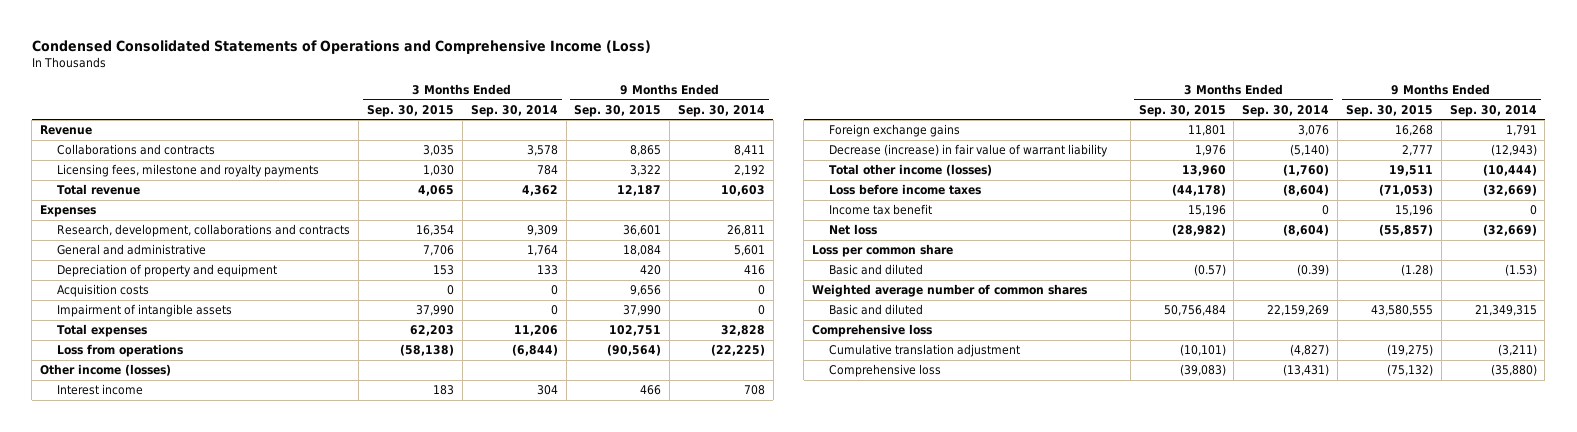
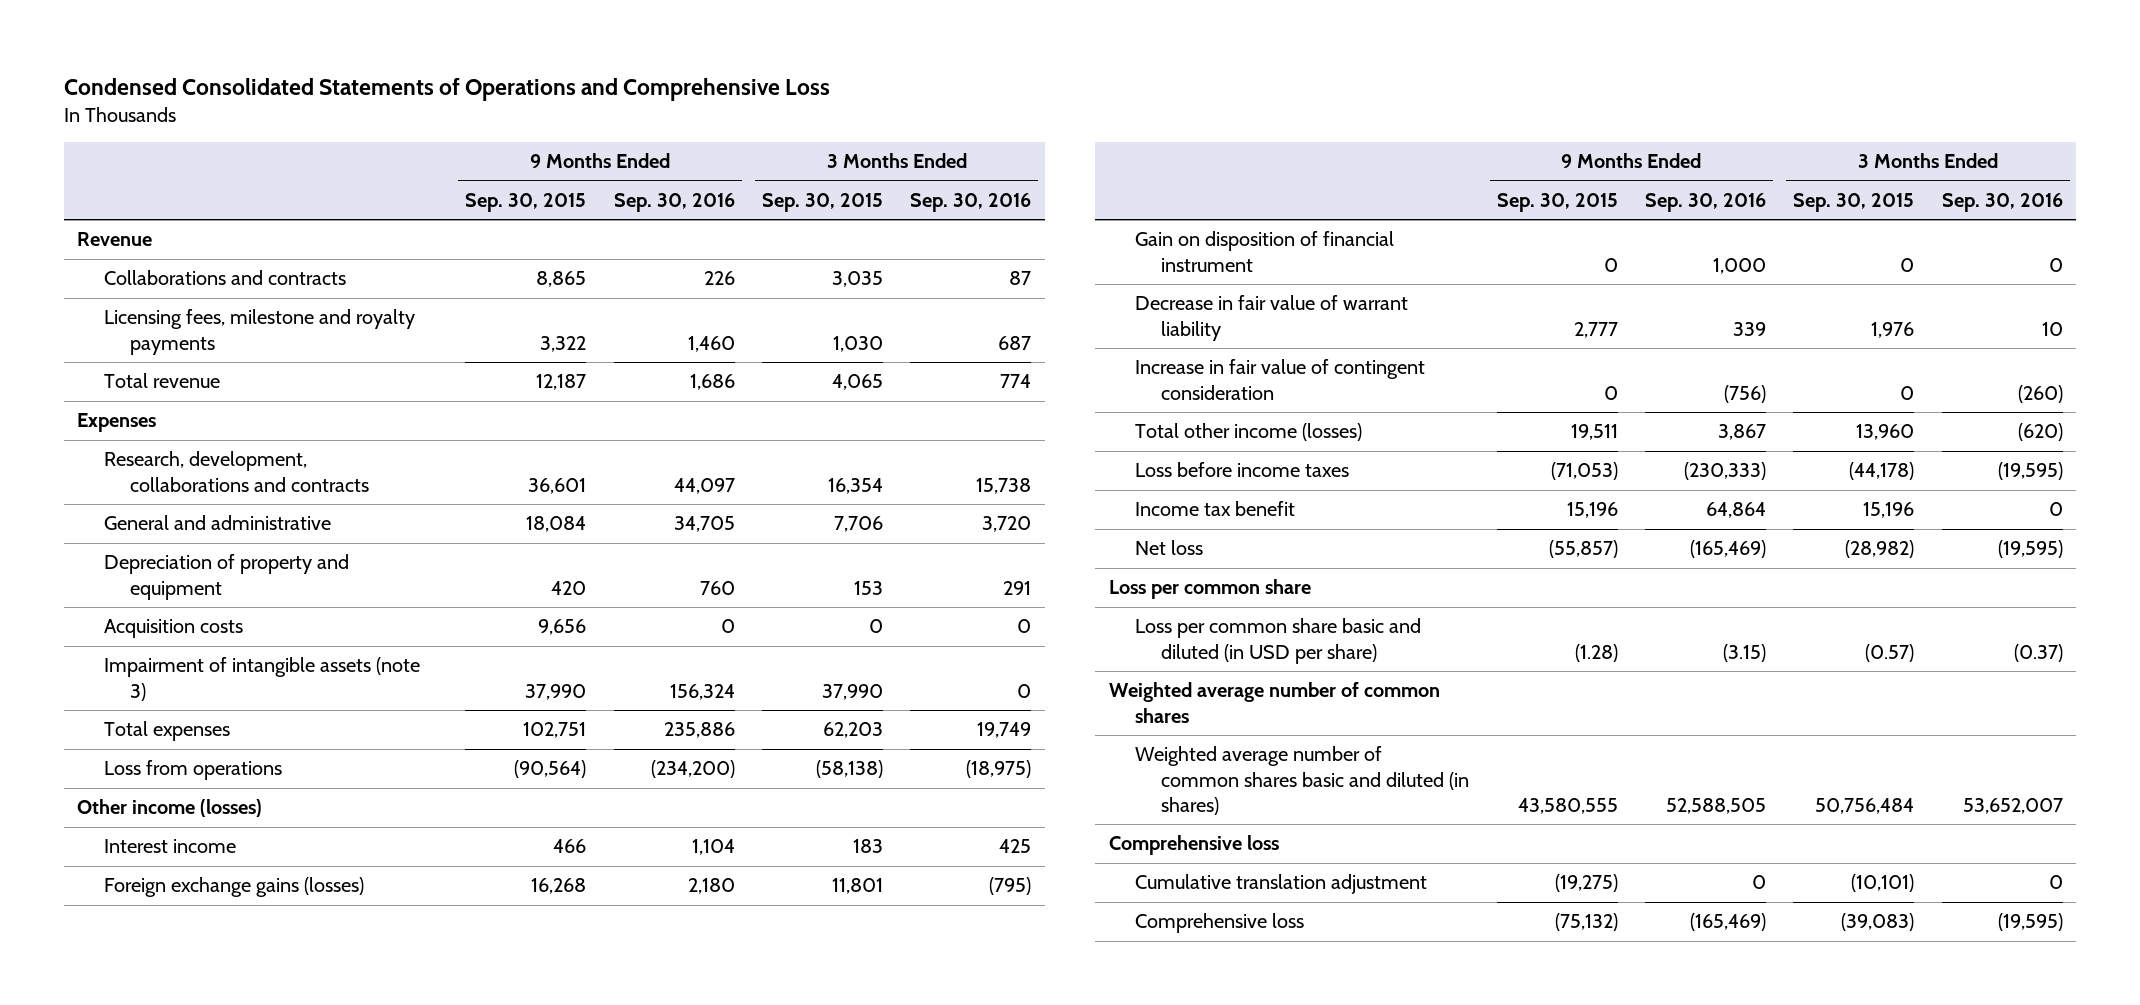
- Condensed Consolidated Statements of Operations and Comprehensive Income (Loss)
+ Condensed Consolidated Statements of Operations and Comprehensive Loss
- | 3 Months Ended Sep. 30, 2015 | 3 Months Ended Sep. 30, 2014 | 9 Months Ended Sep. 30, 2015 | 9 Months Ended Sep. 30, 2014
+ | 9 Months Ended Sep. 30, 2015 | 9 Months Ended Sep. 30, 2016 | 3 Months Ended Sep. 30, 2015 | 3 Months Ended Sep. 30, 2016
- Impairment of intangible assets | 37,990 | 0 | 37,990 | 0
+ Impairment of intangible assets (note 3) | 37,990 | 156,324 | 37,990 | 0
- Foreign exchange gains | 11,801 | 3,076 | 16,268 | 1,791
- Decrease (increase) in fair value of warrant liability | 1,976 | (5,140) | 2,777 | (12,943)
+ Foreign exchange gains (losses) | 16,268 | 2,180 | 11,801 | (795)
+ Gain on disposition of financial instrument | 0 | 1,000 | 0 | 0
+ Decrease in fair value of warrant liability | 2,777 | 339 | 1,976 | 10
+ Increase in fair value of contingent consideration | 0 | (756) | 0 | (260)
- Basic and diluted | (0.57) | (0.39) | (1.28) | (1.53)
+ Loss per common share basic and diluted (in USD per share) | (1.28) | (3.15) | (0.57) | (0.37)
- Basic and diluted | 50,756,484 | 22,159,269 | 43,580,555 | 21,349,315
+ Weighted average number of common shares basic and diluted (in shares) | 43,580,555 | 52,588,505 | 50,756,484 | 53,652,007

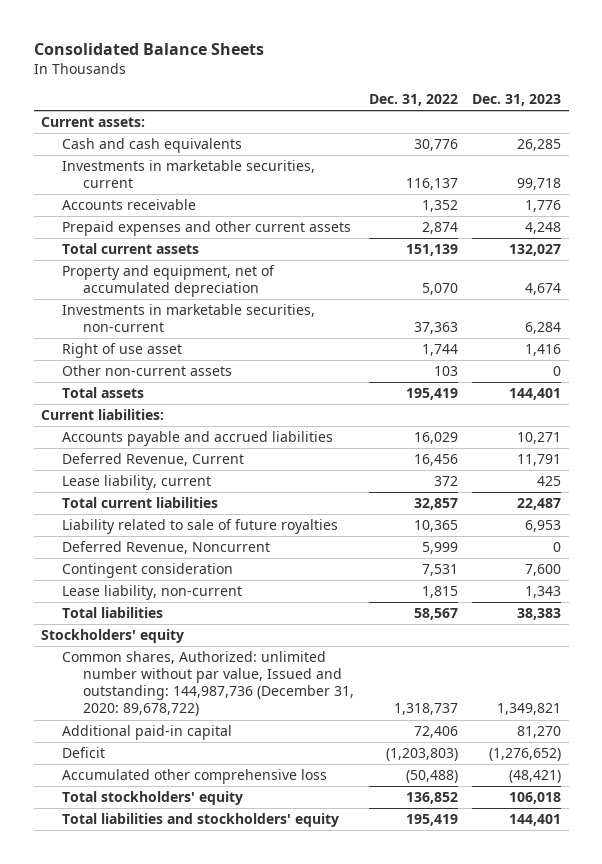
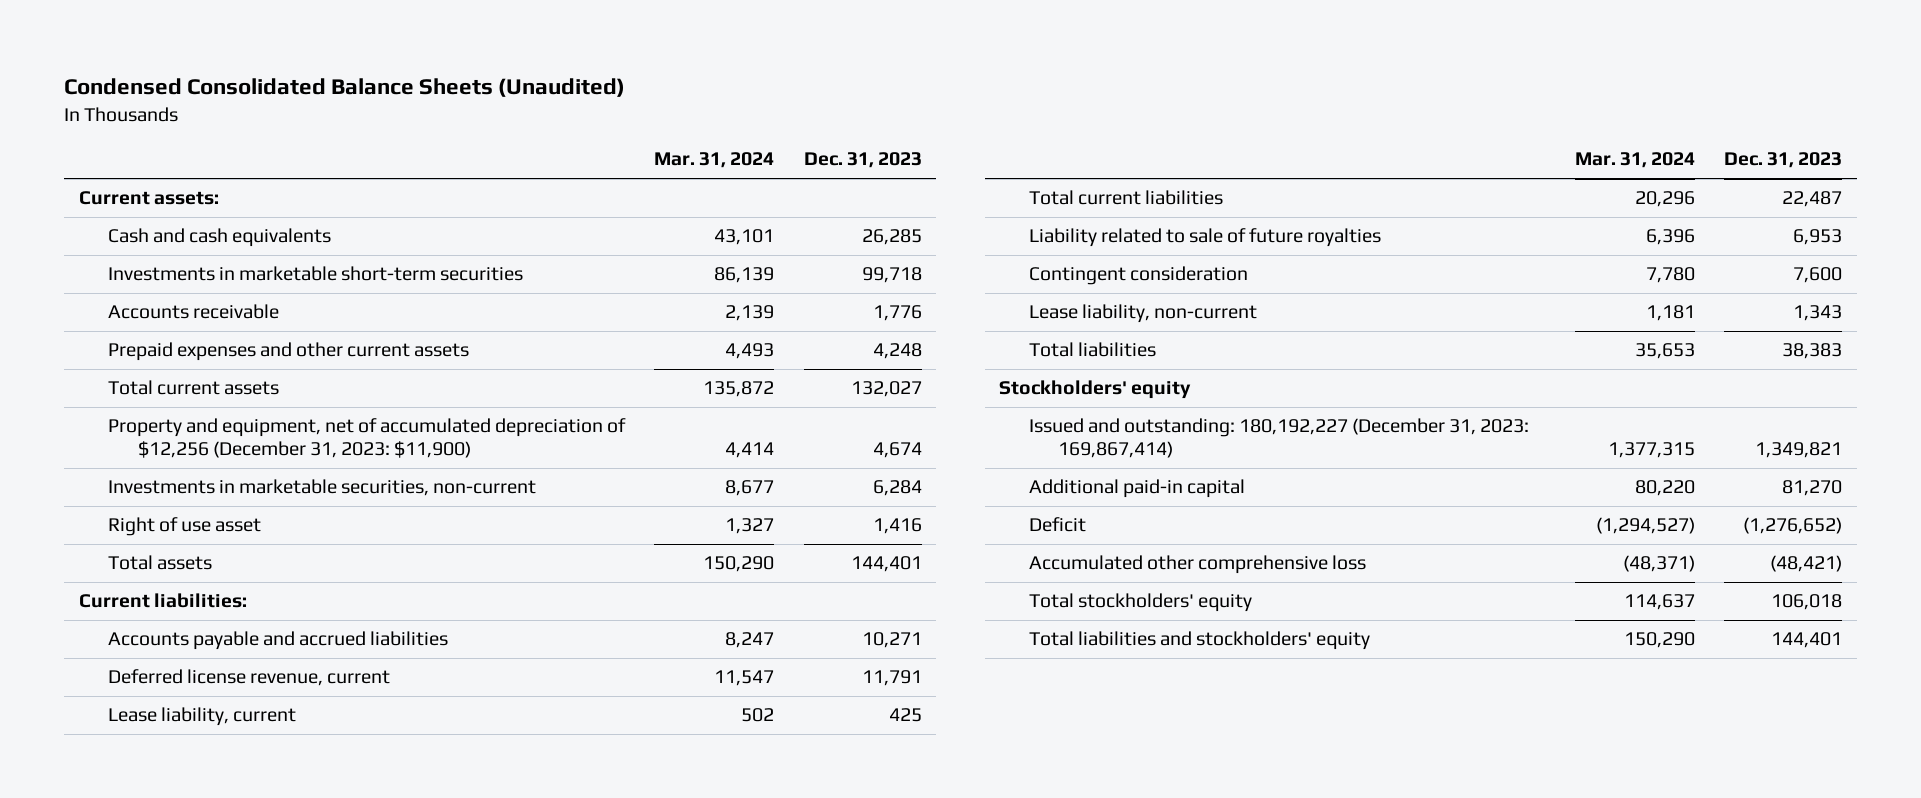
- Consolidated Balance Sheets
+ Condensed Consolidated Balance Sheets (Unaudited)
- | Dec. 31, 2022 | Dec. 31, 2023
+ | Mar. 31, 2024 | Dec. 31, 2023
- Investments in marketable securities, current | 116,137 | 99,718
+ Investments in marketable short-term securities | 86,139 | 99,718
- Property and equipment, net of accumulated depreciation | 5,070 | 4,674
+ Property and equipment, net of accumulated depreciation of $12,256 (December 31, 2023: $11,900) | 4,414 | 4,674
- Other non-current assets | 103 | 0
- Deferred Revenue, Current | 16,456 | 11,791
+ Deferred license revenue, current | 11,547 | 11,791
- Deferred Revenue, Noncurrent | 5,999 | 0
- Common shares, Authorized: unlimited number without par value, Issued and outstanding: 144,987,736 (December 31, 2020: 89,678,722) | 1,318,737 | 1,349,821
+ Issued and outstanding: 180,192,227 (December 31, 2023: 169,867,414) | 1,377,315 | 1,349,821

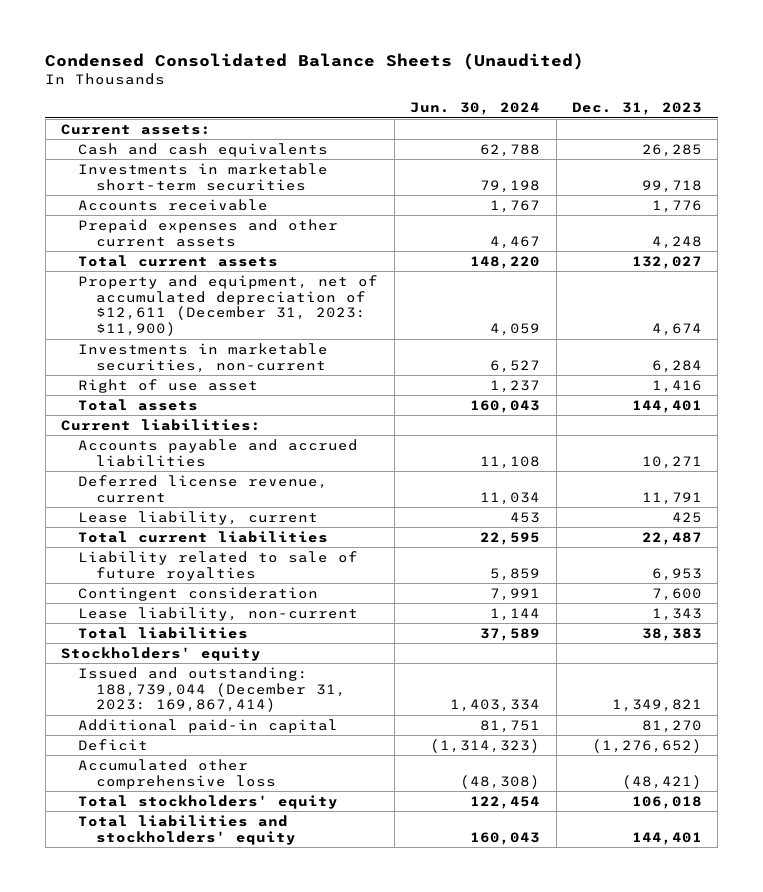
- | Mar. 31, 2024 | Dec. 31, 2023
+ | Jun. 30, 2024 | Dec. 31, 2023
- Property and equipment, net of accumulated depreciation of $12,256 (December 31, 2023: $11,900) | 4,414 | 4,674
+ Property and equipment, net of accumulated depreciation of $12,611 (December 31, 2023: $11,900) | 4,059 | 4,674
- Issued and outstanding: 180,192,227 (December 31, 2023: 169,867,414) | 1,377,315 | 1,349,821
+ Issued and outstanding: 188,739,044 (December 31, 2023: 169,867,414) | 1,403,334 | 1,349,821

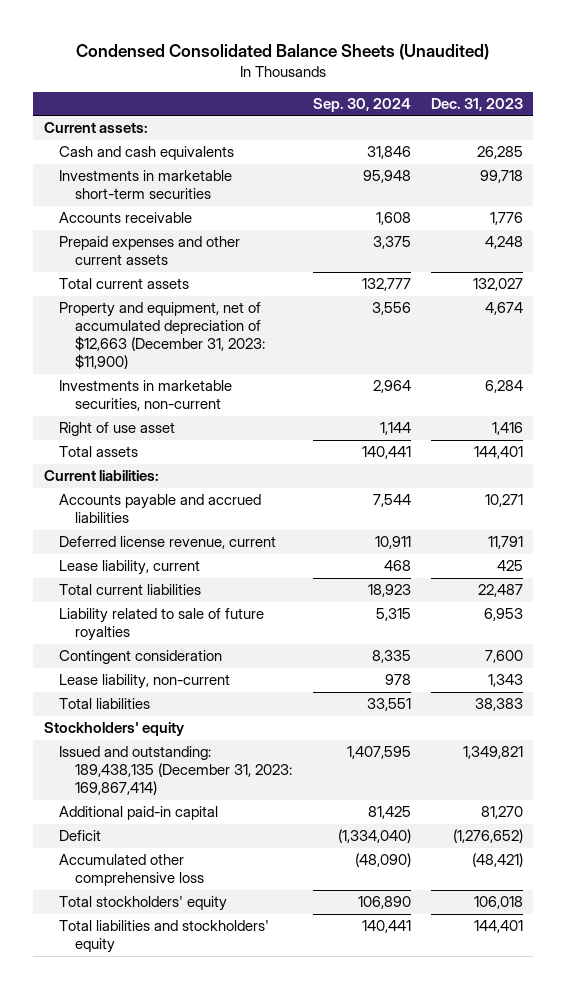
- | Jun. 30, 2024 | Dec. 31, 2023
+ | Sep. 30, 2024 | Dec. 31, 2023
- Property and equipment, net of accumulated depreciation of $12,611 (December 31, 2023: $11,900) | 4,059 | 4,674
+ Property and equipment, net of accumulated depreciation of $12,663 (December 31, 2023: $11,900) | 3,556 | 4,674
- Issued and outstanding: 188,739,044 (December 31, 2023: 169,867,414) | 1,403,334 | 1,349,821
+ Issued and outstanding: 189,438,135 (December 31, 2023: 169,867,414) | 1,407,595 | 1,349,821

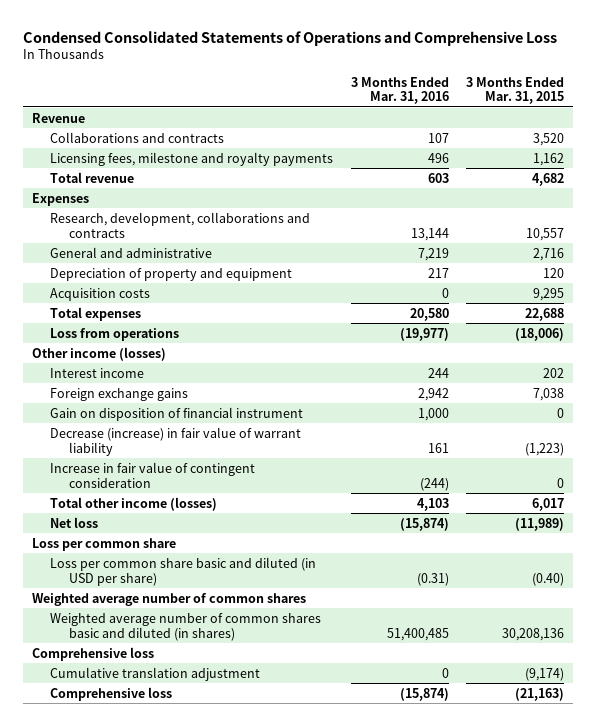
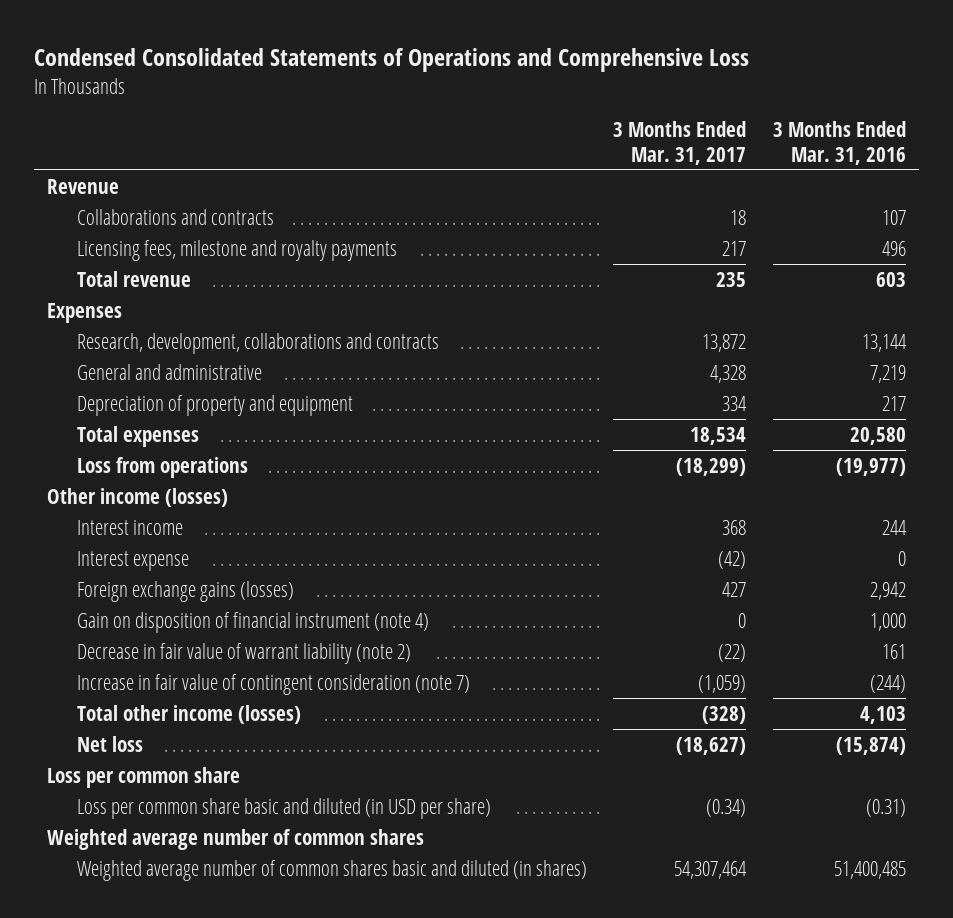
- | 3 Months Ended Mar. 31, 2016 | 3 Months Ended Mar. 31, 2015
+ | 3 Months Ended Mar. 31, 2017 | 3 Months Ended Mar. 31, 2016
- Acquisition costs | 0 | 9,295
- Foreign exchange gains | 2,942 | 7,038
- Gain on disposition of financial instrument | 1,000 | 0
- Decrease (increase) in fair value of warrant liability | 161 | (1,223)
- Increase in fair value of contingent consideration | (244) | 0
+ Interest expense | (42) | 0
+ Foreign exchange gains (losses) | 427 | 2,942
+ Gain on disposition of financial instrument (note 4) | 0 | 1,000
+ Decrease in fair value of warrant liability (note 2) | (22) | 161
+ Increase in fair value of contingent consideration (note 7) | (1,059) | (244)
- Comprehensive loss
- Cumulative translation adjustment | 0 | (9,174)
- Comprehensive loss | (15,874) | (21,163)

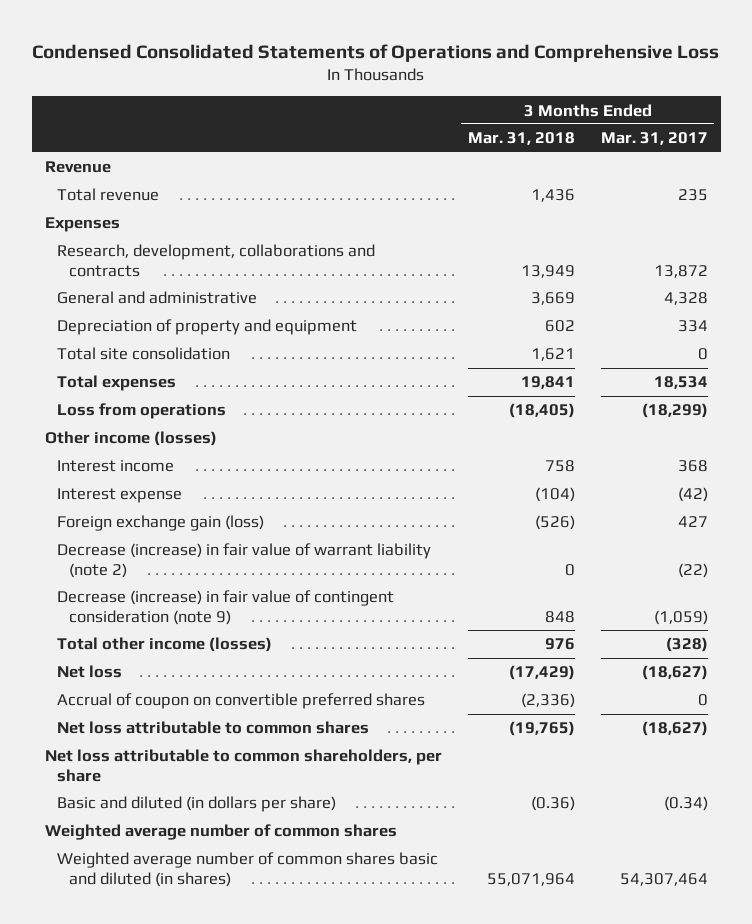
- | 3 Months Ended Mar. 31, 2017 | 3 Months Ended Mar. 31, 2016
+ | 3 Months Ended Mar. 31, 2018 | 3 Months Ended Mar. 31, 2017
- Collaborations and contracts | 18 | 107
- Licensing fees, milestone and royalty payments | 217 | 496
+ Total site consolidation | 1,621 | 0
- Foreign exchange gains (losses) | 427 | 2,942
- Gain on disposition of financial instrument (note 4) | 0 | 1,000
- Decrease in fair value of warrant liability (note 2) | (22) | 161
- Increase in fair value of contingent consideration (note 7) | (1,059) | (244)
+ Foreign exchange gain (loss) | (526) | 427
+ Decrease (increase) in fair value of warrant liability (note 2) | 0 | (22)
+ Decrease (increase) in fair value of contingent consideration (note 9) | 848 | (1,059)
- Loss per common share
- Loss per common share basic and diluted (in USD per share) | (0.34) | (0.31)
+ Accrual of coupon on convertible preferred shares | (2,336) | 0
+ Net loss attributable to common shares | (19,765) | (18,627)
+ Net loss attributable to common shareholders, per share
+ Basic and diluted (in dollars per share) | (0.36) | (0.34)

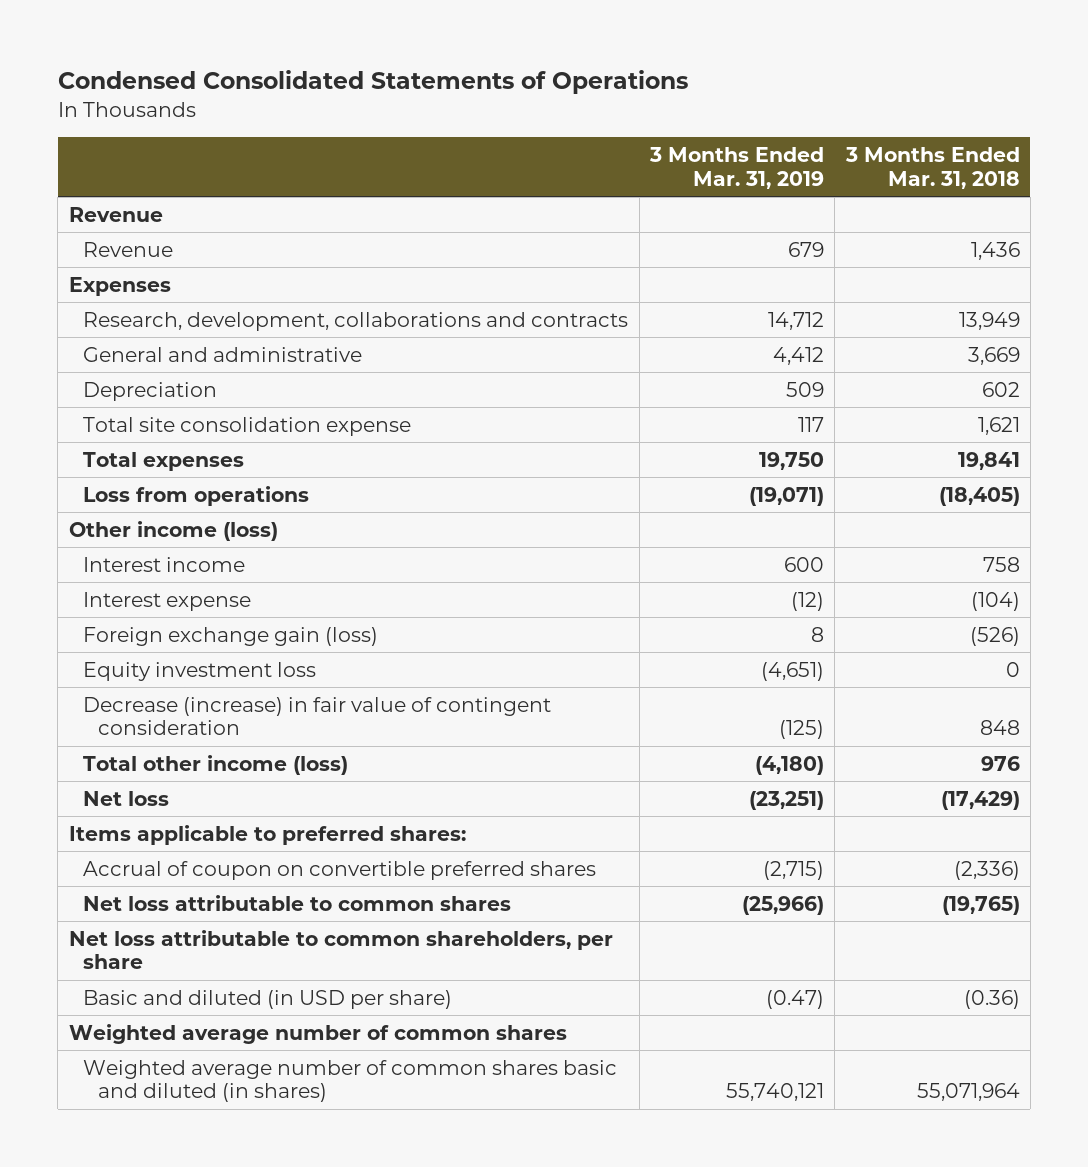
- Condensed Consolidated Statements of Operations and Comprehensive Loss
+ Condensed Consolidated Statements of Operations
- | 3 Months Ended Mar. 31, 2018 | 3 Months Ended Mar. 31, 2017
+ | 3 Months Ended Mar. 31, 2019 | 3 Months Ended Mar. 31, 2018
- Total revenue | 1,436 | 235
+ Revenue | 679 | 1,436
- Depreciation of property and equipment | 602 | 334
- Total site consolidation | 1,621 | 0
+ Depreciation | 509 | 602
+ Total site consolidation expense | 117 | 1,621
- Other income (losses)
+ Other income (loss)
- Decrease (increase) in fair value of warrant liability (note 2) | 0 | (22)
- Decrease (increase) in fair value of contingent consideration (note 9) | 848 | (1,059)
- Total other income (losses) | 976 | (328)
+ Equity investment loss | (4,651) | 0
+ Decrease (increase) in fair value of contingent consideration | (125) | 848
+ Total other income (loss) | (4,180) | 976
+ Items applicable to preferred shares:
- Basic and diluted (in dollars per share) | (0.36) | (0.34)
+ Basic and diluted (in USD per share) | (0.47) | (0.36)

